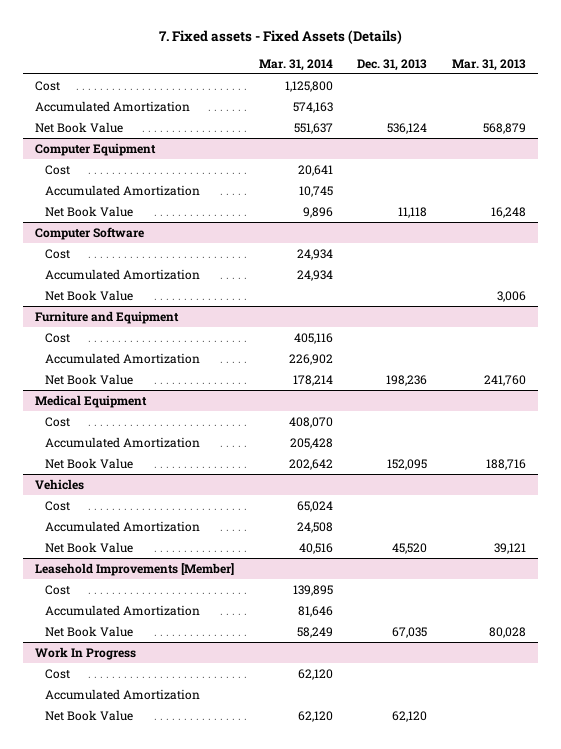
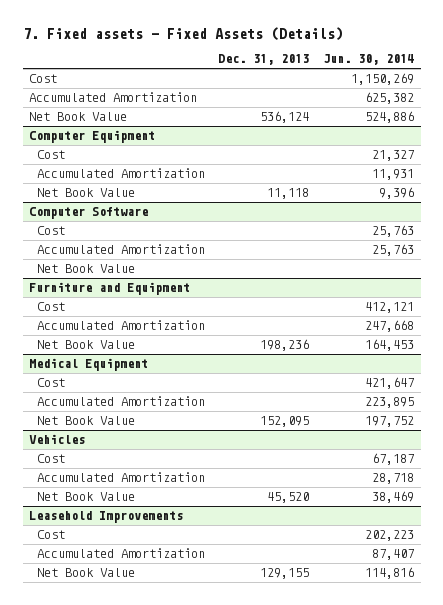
- | Mar. 31, 2014 | Dec. 31, 2013 | Mar. 31, 2013
+ | Dec. 31, 2013 | Jun. 30, 2014
- Leasehold Improvements [Member]
+ Leasehold Improvements
- Net Book Value | 58,249 | 67,035 | 80,028
- Work In Progress
- Cost | 62,120 | |
- Accumulated Amortization
- Net Book Value | 62,120 | 62,120 |
+ Net Book Value | 129,155 | 114,816

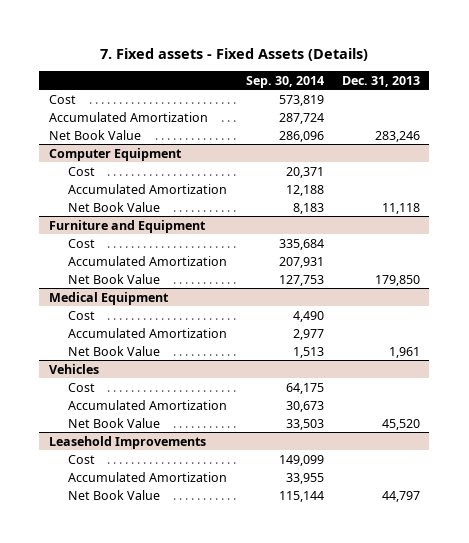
- | Dec. 31, 2013 | Jun. 30, 2014
+ | Sep. 30, 2014 | Dec. 31, 2013
- Net Book Value | 536,124 | 524,886
+ Net Book Value | 286,096 | 283,246
- Computer Software
- Cost | | 25,763
- Accumulated Amortization | | 25,763
- Net Book Value
@ Furniture and Equipment
- Net Book Value | 198,236 | 164,453
+ Net Book Value | 127,753 | 179,850
@ Medical Equipment
- Net Book Value | 152,095 | 197,752
+ Net Book Value | 1,513 | 1,961
@ Leasehold Improvements
- Net Book Value | 129,155 | 114,816
+ Net Book Value | 115,144 | 44,797

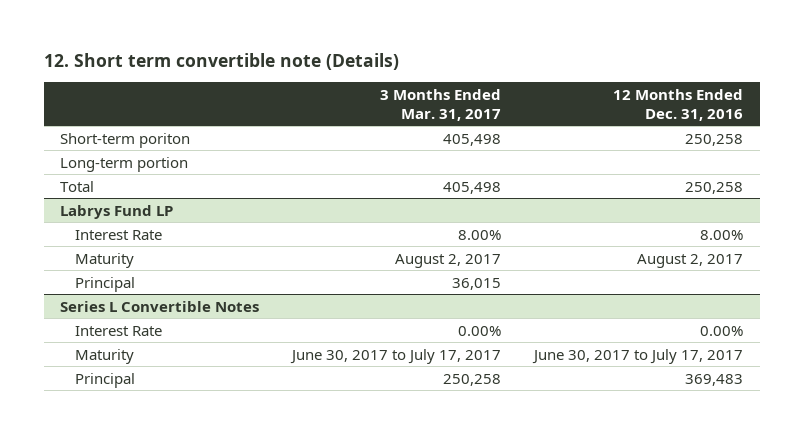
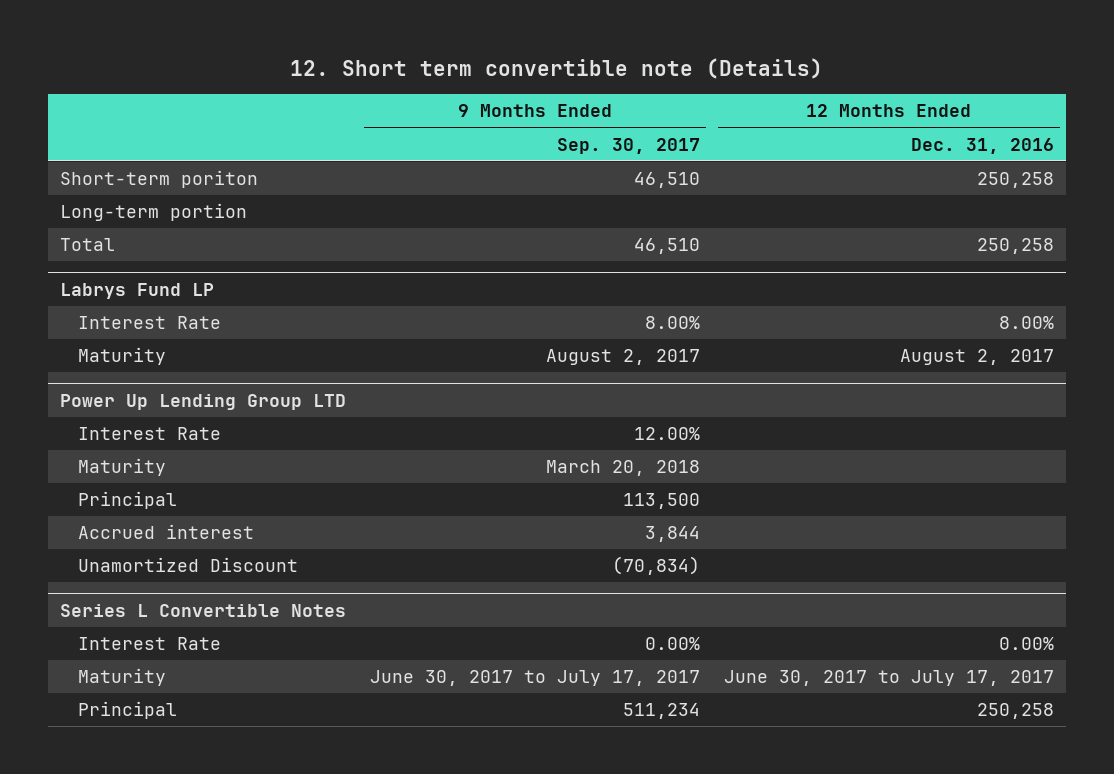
- | 3 Months Ended Mar. 31, 2017 | 12 Months Ended Dec. 31, 2016
+ | 9 Months Ended Sep. 30, 2017 | 12 Months Ended Dec. 31, 2016
@ Labrys Fund LP
- Principal | 36,015 |
+ Power Up Lending Group LTD
+ Interest Rate | 12.00% |
+ Maturity | March 20, 2018 |
+ Principal | 113,500 |
+ Accrued interest | 3,844 |
+ Unamortized Discount | (70,834) |
@ Series L Convertible Notes
- Principal | 250,258 | 369,483
+ Principal | 511,234 | 250,258

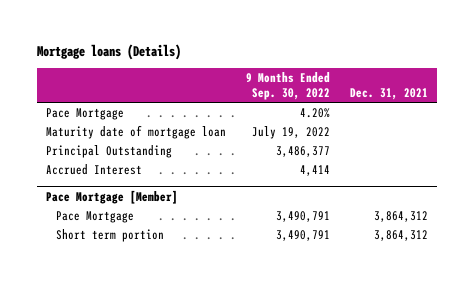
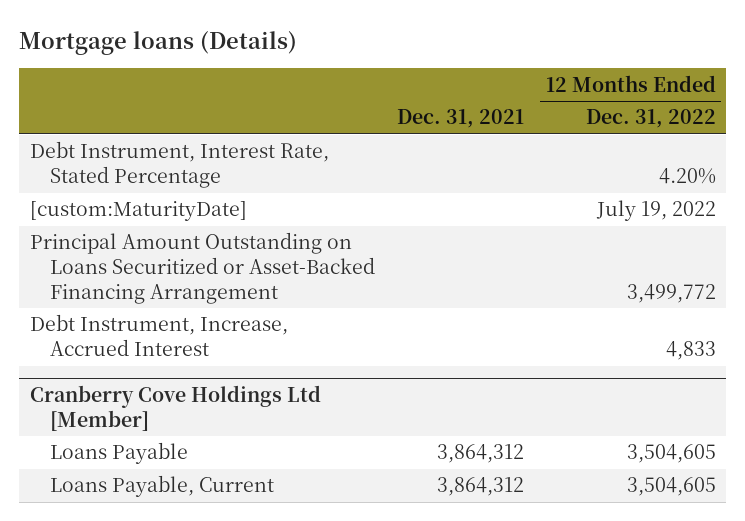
- | 9 Months Ended Sep. 30, 2022 | Dec. 31, 2021
+ | Dec. 31, 2021 | 12 Months Ended Dec. 31, 2022
- Pace Mortgage | 4.20% |
- Maturity date of mortgage loan | July 19, 2022 |
- Principal Outstanding | 3,486,377 |
- Accrued Interest | 4,414 |
- Pace Mortgage [Member]
- Pace Mortgage | 3,490,791 | 3,864,312
- Short term portion | 3,490,791 | 3,864,312
+ Debt Instrument, Interest Rate, Stated Percentage | | 4.20%
+ [custom:MaturityDate] | | July 19, 2022
+ Principal Amount Outstanding on Loans Securitized or Asset-Backed Financing Arrangement | | 3,499,772
+ Debt Instrument, Increase, Accrued Interest | | 4,833
+ Cranberry Cove Holdings Ltd [Member]
+ Loans Payable | 3,864,312 | 3,504,605
+ Loans Payable, Current | 3,864,312 | 3,504,605

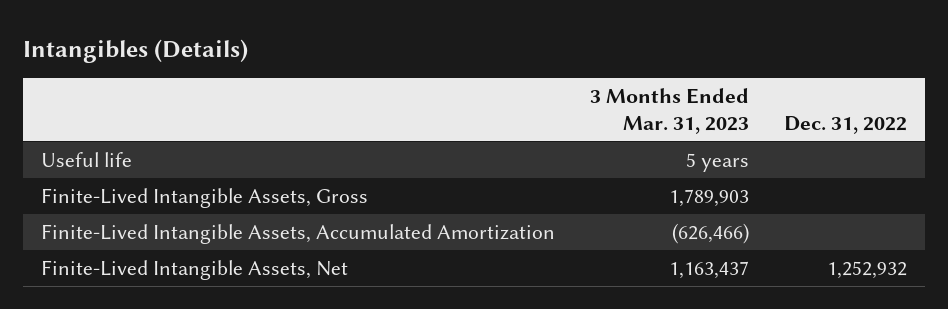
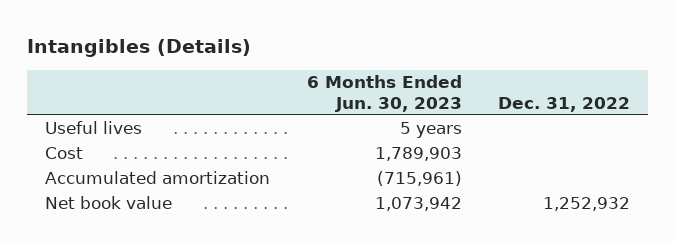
- | 3 Months Ended Mar. 31, 2023 | Dec. 31, 2022
+ | 6 Months Ended Jun. 30, 2023 | Dec. 31, 2022
- Useful life | 5 years |
- Finite-Lived Intangible Assets, Gross | 1,789,903 |
- Finite-Lived Intangible Assets, Accumulated Amortization | (626,466) |
- Finite-Lived Intangible Assets, Net | 1,163,437 | 1,252,932
+ Useful lives | 5 years |
+ Cost | 1,789,903 |
+ Accumulated amortization | (715,961) |
+ Net book value | 1,073,942 | 1,252,932

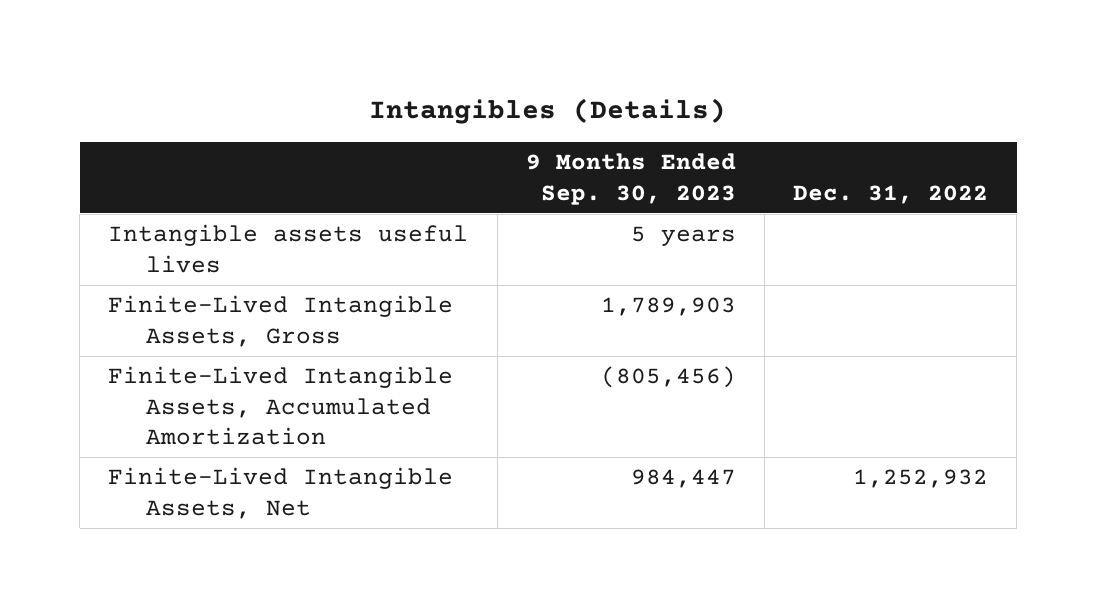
- | 6 Months Ended Jun. 30, 2023 | Dec. 31, 2022
+ | 9 Months Ended Sep. 30, 2023 | Dec. 31, 2022
- Useful lives | 5 years |
- Cost | 1,789,903 |
- Accumulated amortization | (715,961) |
- Net book value | 1,073,942 | 1,252,932
+ Intangible assets useful lives | 5 years |
+ Finite-Lived Intangible Assets, Gross | 1,789,903 |
+ Finite-Lived Intangible Assets, Accumulated Amortization | (805,456) |
+ Finite-Lived Intangible Assets, Net | 984,447 | 1,252,932

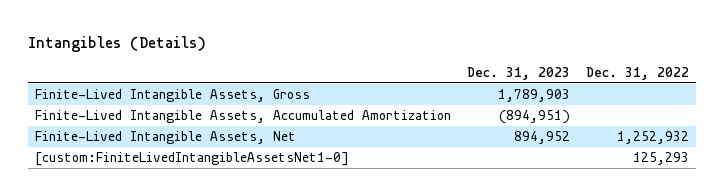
- | 9 Months Ended Sep. 30, 2023 | Dec. 31, 2022
+ | Dec. 31, 2023 | Dec. 31, 2022
- Intangible assets useful lives | 5 years |
+ [custom:FiniteLivedIntangibleAssetsNet1-0] | | 125,293

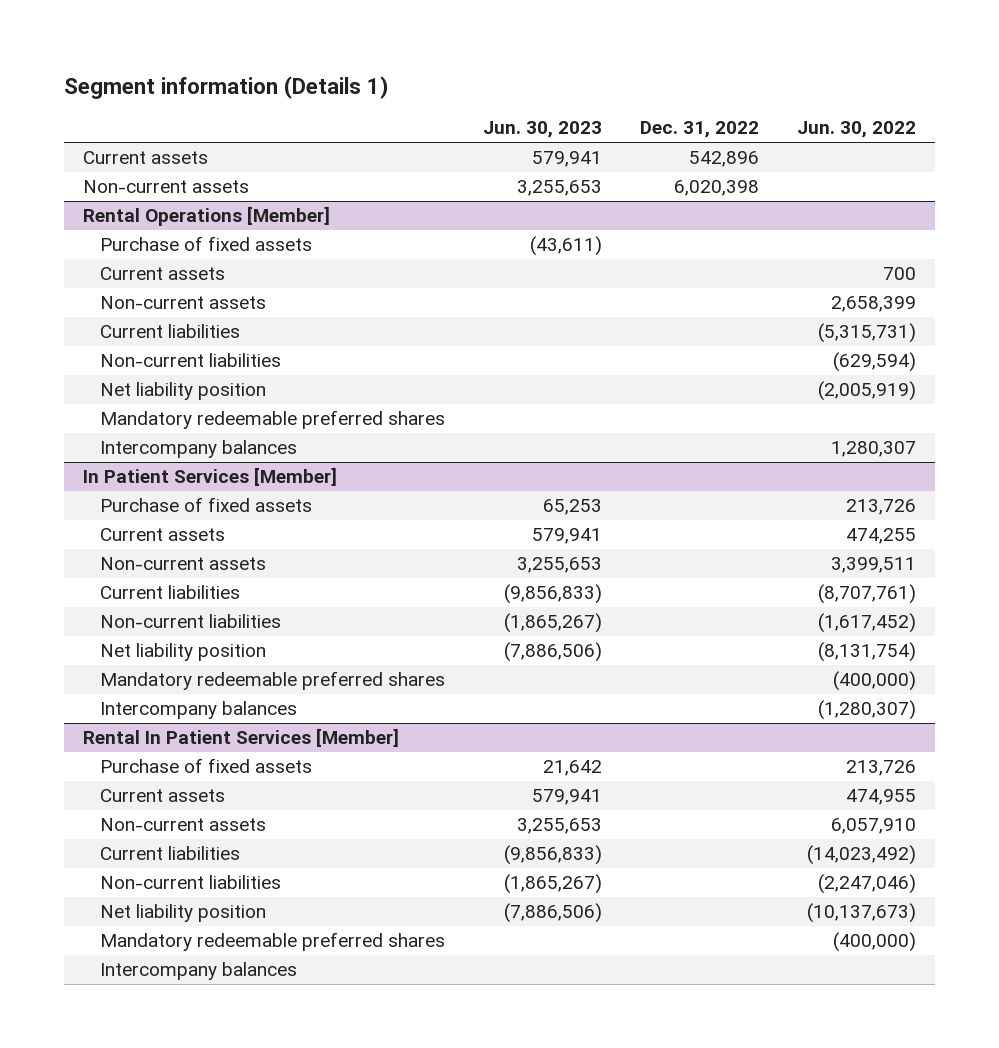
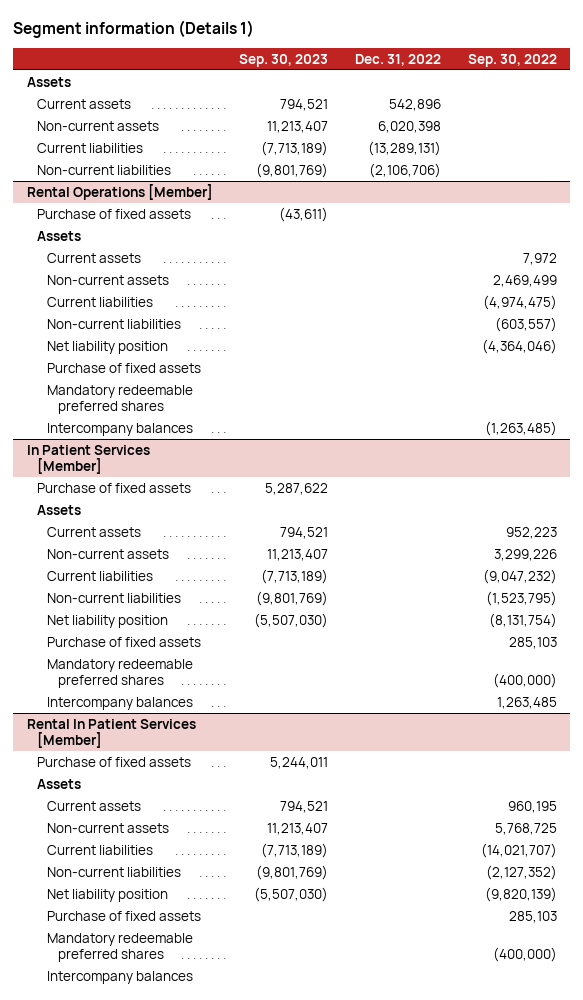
- | Jun. 30, 2023 | Dec. 31, 2022 | Jun. 30, 2022
+ | Sep. 30, 2023 | Dec. 31, 2022 | Sep. 30, 2022
+ Assets
+ Current liabilities | (7,713,189) | (13,289,131) |
+ Non-current liabilities | (9,801,769) | (2,106,706) |
@ Rental Operations [Member]
+ Assets
+ Purchase of fixed assets
@ In Patient Services [Member]
+ Assets
+ Purchase of fixed assets | | | 285,103
@ Rental In Patient Services [Member]
+ Assets
+ Purchase of fixed assets | | | 285,103

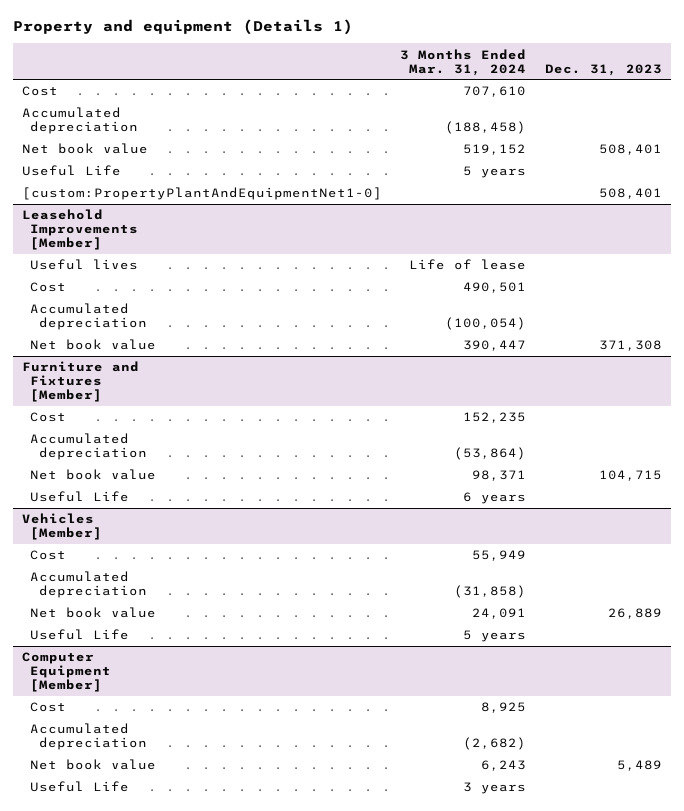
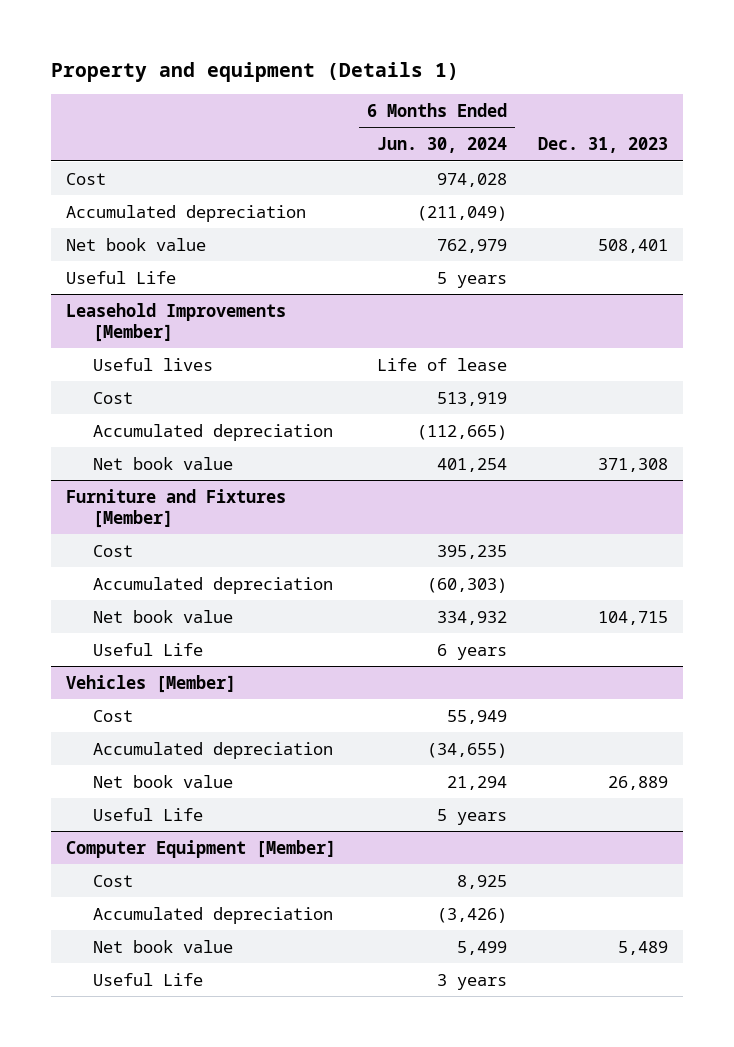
- | 3 Months Ended Mar. 31, 2024 | Dec. 31, 2023
+ | 6 Months Ended Jun. 30, 2024 | Dec. 31, 2023
- [custom:PropertyPlantAndEquipmentNet1-0] | | 508,401

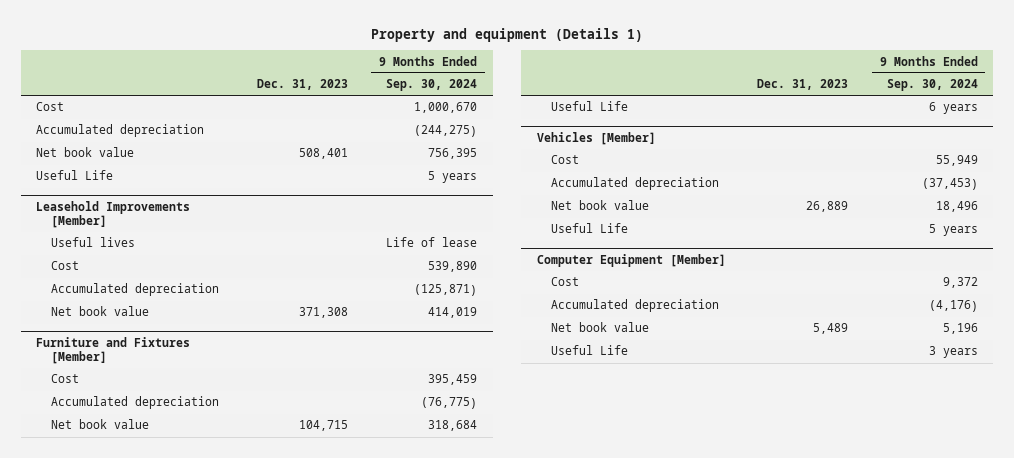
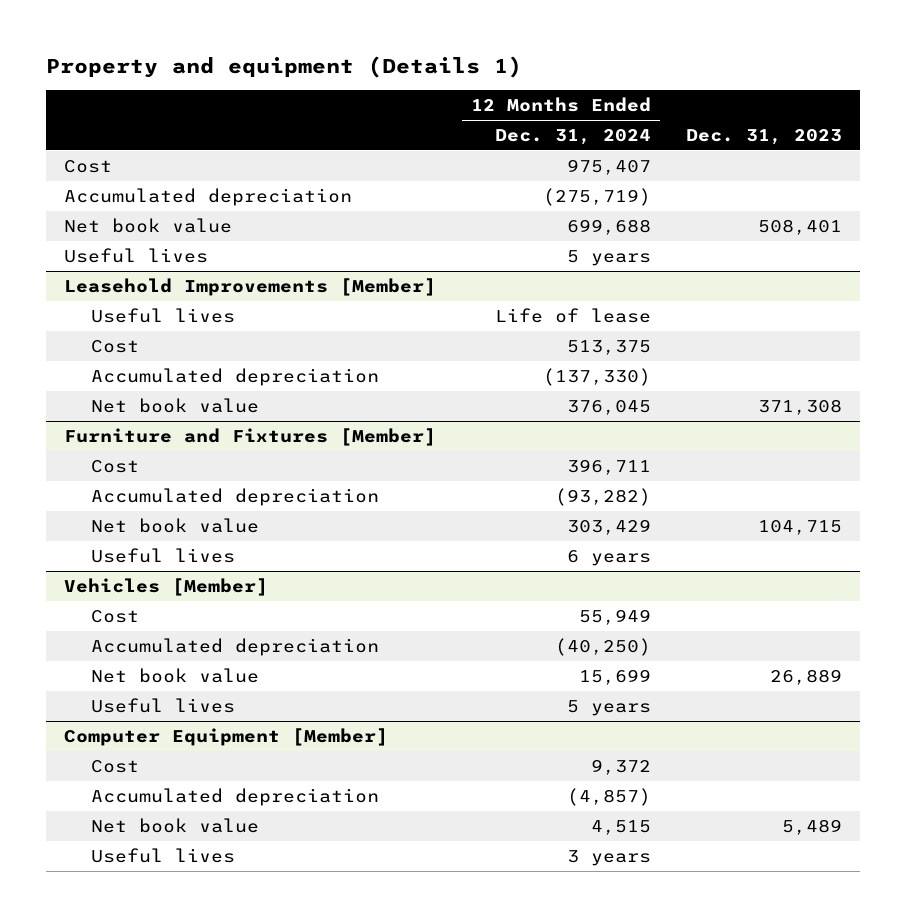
- | Dec. 31, 2023 | 9 Months Ended Sep. 30, 2024
+ | 12 Months Ended Dec. 31, 2024 | Dec. 31, 2023
- Useful Life | | 5 years
+ Useful lives | 5 years |
@ Furniture and Fixtures [Member]
- Useful Life | | 6 years
+ Useful lives | 6 years |
@ Vehicles [Member]
- Useful Life | | 5 years
+ Useful lives | 5 years |
@ Computer Equipment [Member]
- Useful Life | | 3 years
+ Useful lives | 3 years |

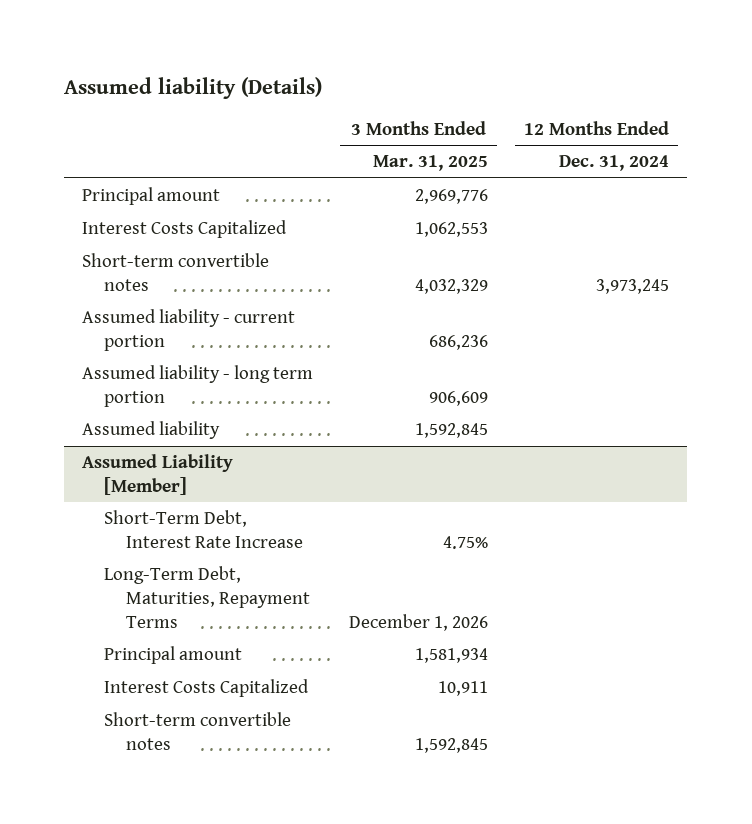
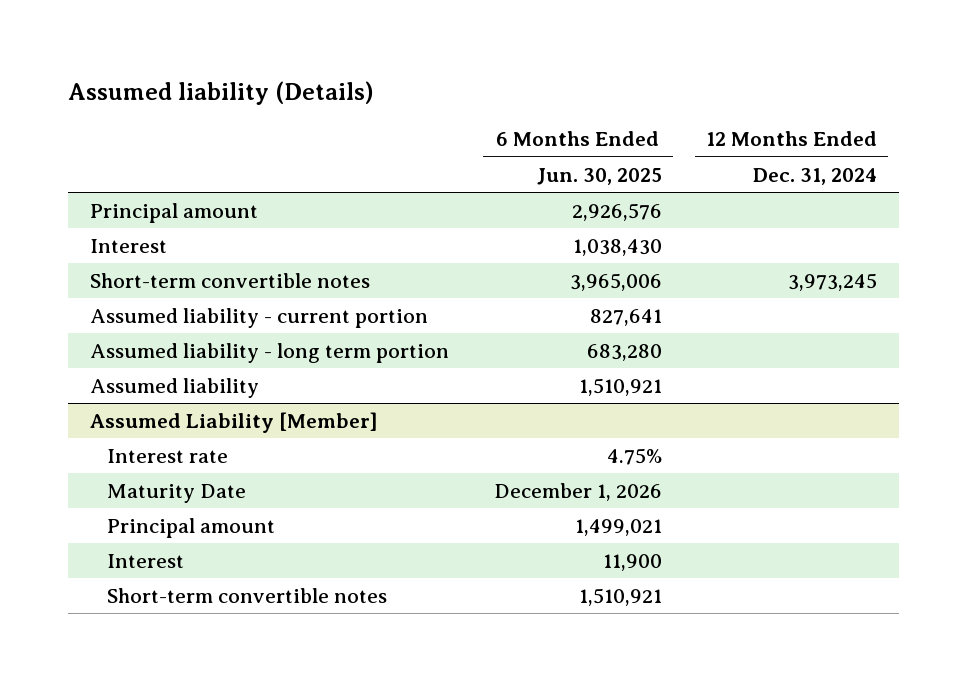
- | 3 Months Ended Mar. 31, 2025 | 12 Months Ended Dec. 31, 2024
+ | 6 Months Ended Jun. 30, 2025 | 12 Months Ended Dec. 31, 2024
- Interest Costs Capitalized | 1,062,553 |
+ Interest | 1,038,430 |
@ Assumed Liability [Member]
- Short-Term Debt, Interest Rate Increase | 4.75% |
- Long-Term Debt, Maturities, Repayment Terms | December 1, 2026 |
+ Interest rate | 4.75% |
+ Maturity Date | December 1, 2026 |
- Interest Costs Capitalized | 10,911 |
+ Interest | 11,900 |

